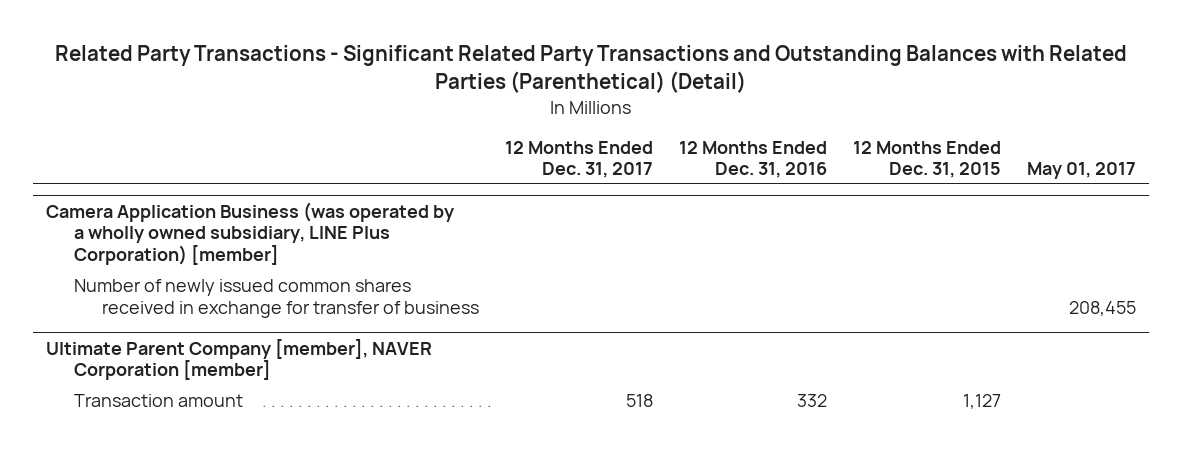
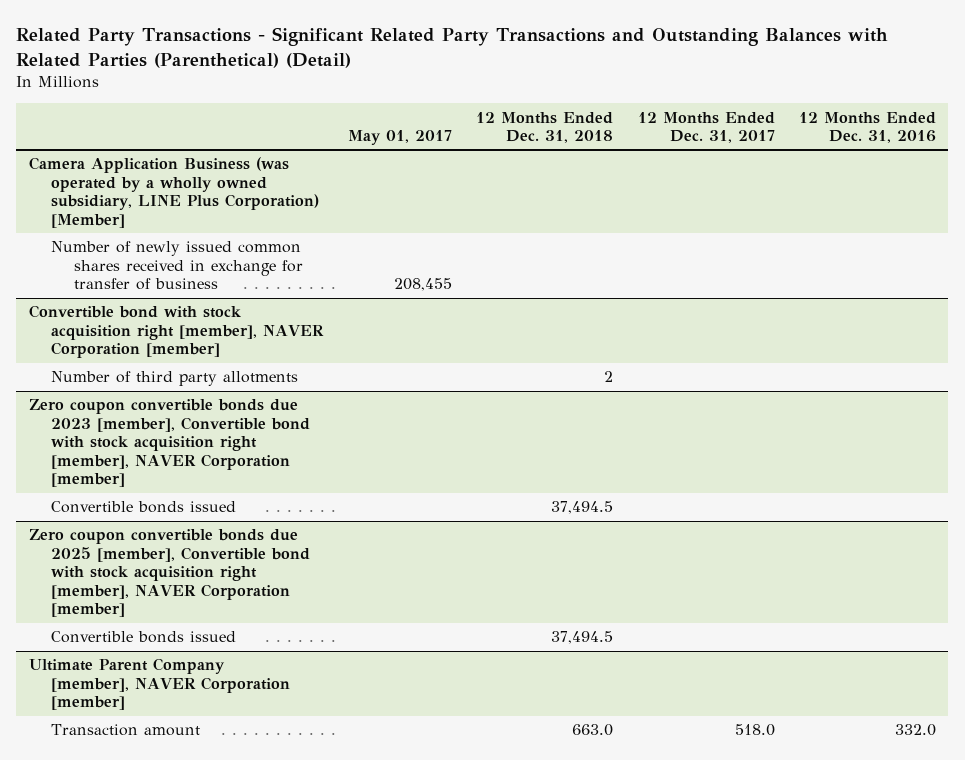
- | 12 Months Ended Dec. 31, 2017 | 12 Months Ended Dec. 31, 2016 | 12 Months Ended Dec. 31, 2015 | May 01, 2017
+ | May 01, 2017 | 12 Months Ended Dec. 31, 2018 | 12 Months Ended Dec. 31, 2017 | 12 Months Ended Dec. 31, 2016
- Camera Application Business (was operated by a wholly owned subsidiary, LINE Plus Corporation) [member]
+ Camera Application Business (was operated by a wholly owned subsidiary, LINE Plus Corporation) [Member]
+ Convertible bond with stock acquisition right [member], NAVER Corporation [member]
+ Number of third party allotments | | 2 | |
+ Zero coupon convertible bonds due 2023 [member], Convertible bond with stock acquisition right [member], NAVER Corporation [member]
+ Convertible bonds issued | | 37,494.5 | |
+ Zero coupon convertible bonds due 2025 [member], Convertible bond with stock acquisition right [member], NAVER Corporation [member]
+ Convertible bonds issued | | 37,494.5 | |
@ Ultimate Parent Company [member], NAVER Corporation [member]
- Transaction amount | 518 | 332 | 1,127 |
+ Transaction amount | | 663.0 | 518.0 | 332.0

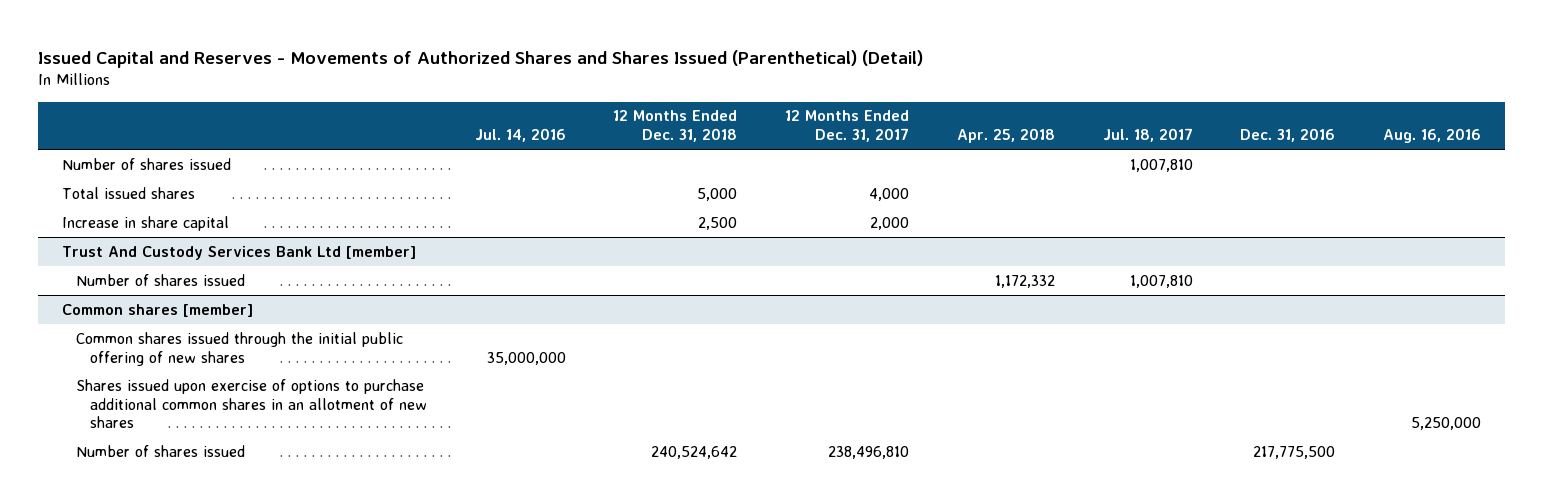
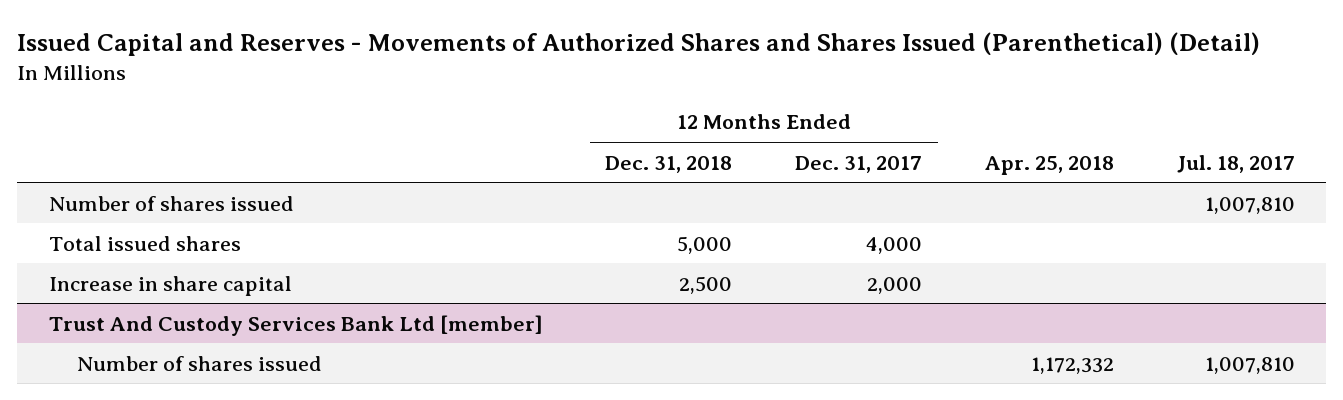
- | Jul. 14, 2016 | 12 Months Ended Dec. 31, 2018 | 12 Months Ended Dec. 31, 2017 | Apr. 25, 2018 | Jul. 18, 2017 | Dec. 31, 2016 | Aug. 16, 2016
+ | 12 Months Ended Dec. 31, 2018 | 12 Months Ended Dec. 31, 2017 | Apr. 25, 2018 | Jul. 18, 2017
- Common shares [member]
- Common shares issued through the initial public offering of new shares | 35,000,000 | | | | | |
- Shares issued upon exercise of options to purchase additional common shares in an allotment of new shares | | | | | | | 5,250,000
- Number of shares issued | | 240,524,642 | 238,496,810 | | | 217,775,500 |

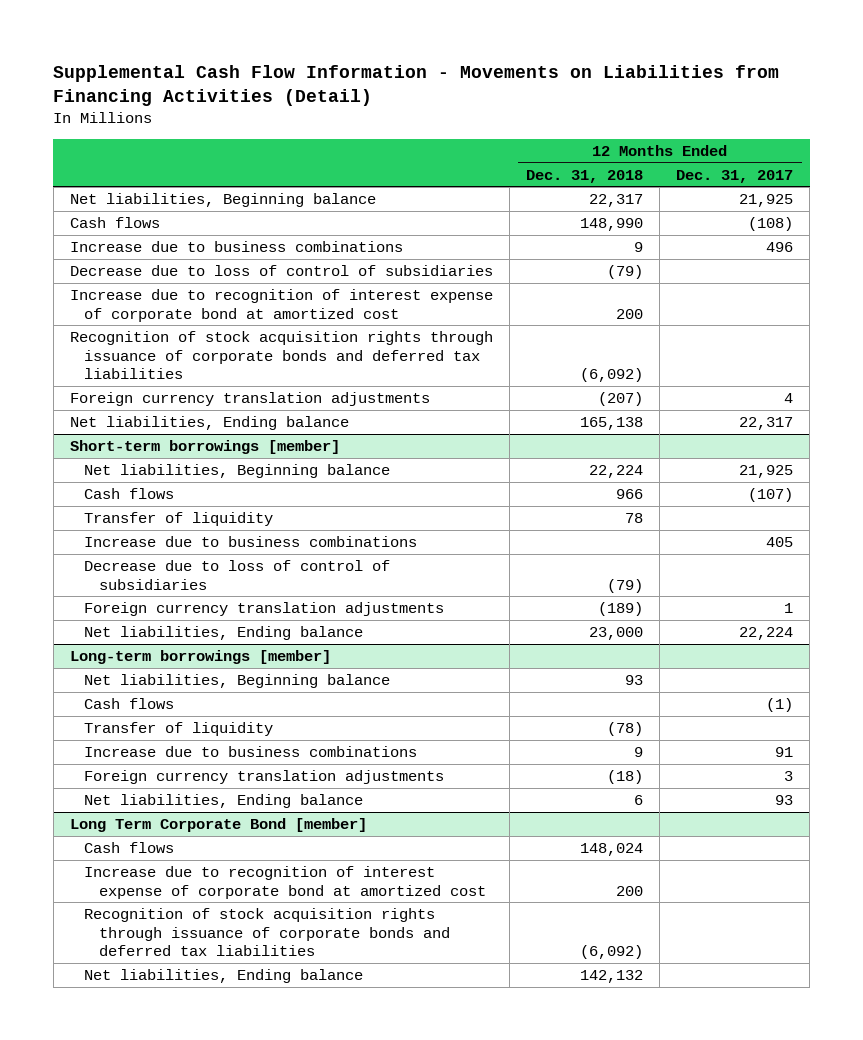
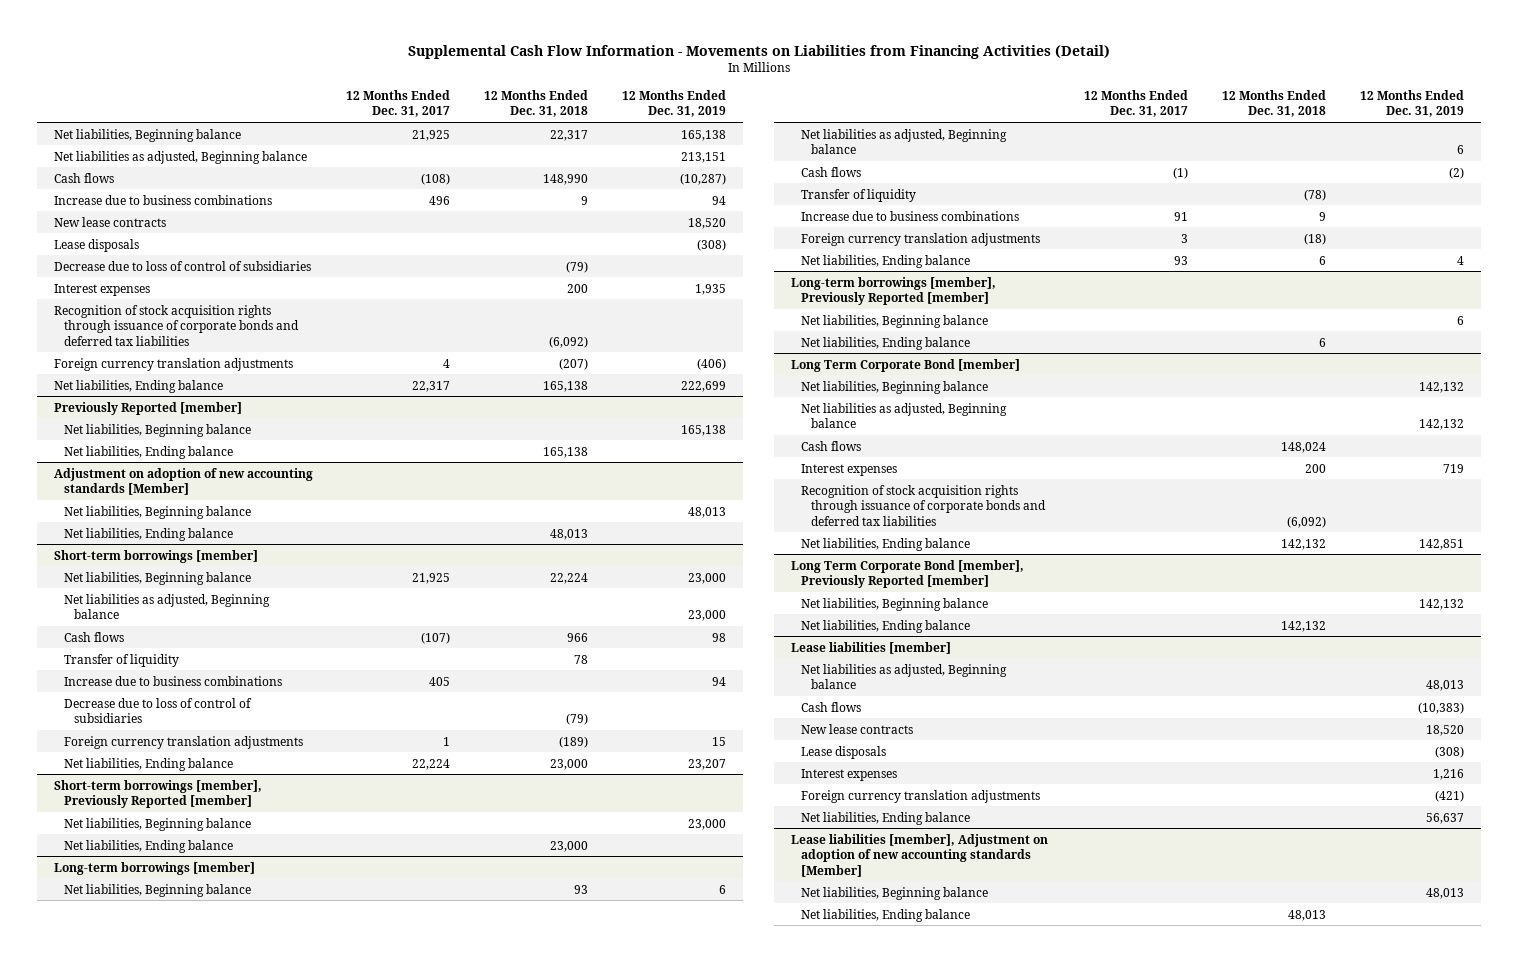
- | 12 Months Ended Dec. 31, 2018 | 12 Months Ended Dec. 31, 2017
+ | 12 Months Ended Dec. 31, 2017 | 12 Months Ended Dec. 31, 2018 | 12 Months Ended Dec. 31, 2019
+ Net liabilities as adjusted, Beginning balance | | | 213,151
+ New lease contracts | | | 18,520
+ Lease disposals | | | (308)
- Increase due to recognition of interest expense of corporate bond at amortized cost | 200 |
+ Interest expenses | | 200 | 1,935
+ Previously Reported [member]
+ Net liabilities, Beginning balance | | | 165,138
+ Net liabilities, Ending balance | | 165,138 |
+ Adjustment on adoption of new accounting standards [Member]
+ Net liabilities, Beginning balance | | | 48,013
+ Net liabilities, Ending balance | | 48,013 |
@ Short-term borrowings [member]
+ Net liabilities as adjusted, Beginning balance | | | 23,000
+ Short-term borrowings [member], Previously Reported [member]
+ Net liabilities, Beginning balance | | | 23,000
+ Net liabilities, Ending balance | | 23,000 |
@ Long-term borrowings [member]
+ Net liabilities as adjusted, Beginning balance | | | 6
+ Long-term borrowings [member], Previously Reported [member]
+ Net liabilities, Beginning balance | | | 6
+ Net liabilities, Ending balance | | 6 |
@ Long Term Corporate Bond [member]
+ Net liabilities, Beginning balance | | | 142,132
+ Net liabilities as adjusted, Beginning balance | | | 142,132
- Increase due to recognition of interest expense of corporate bond at amortized cost | 200 |
+ Interest expenses | | 200 | 719
+ Long Term Corporate Bond [member], Previously Reported [member]
+ Net liabilities, Beginning balance | | | 142,132
+ Net liabilities, Ending balance | | 142,132 |
+ Lease liabilities [member]
+ Net liabilities as adjusted, Beginning balance | | | 48,013
+ Cash flows | | | (10,383)
+ New lease contracts | | | 18,520
+ Lease disposals | | | (308)
+ Interest expenses | | | 1,216
+ Foreign currency translation adjustments | | | (421)
+ Net liabilities, Ending balance | | | 56,637
+ Lease liabilities [member], Adjustment on adoption of new accounting standards [Member]
+ Net liabilities, Beginning balance | | | 48,013
+ Net liabilities, Ending balance | | 48,013 |

